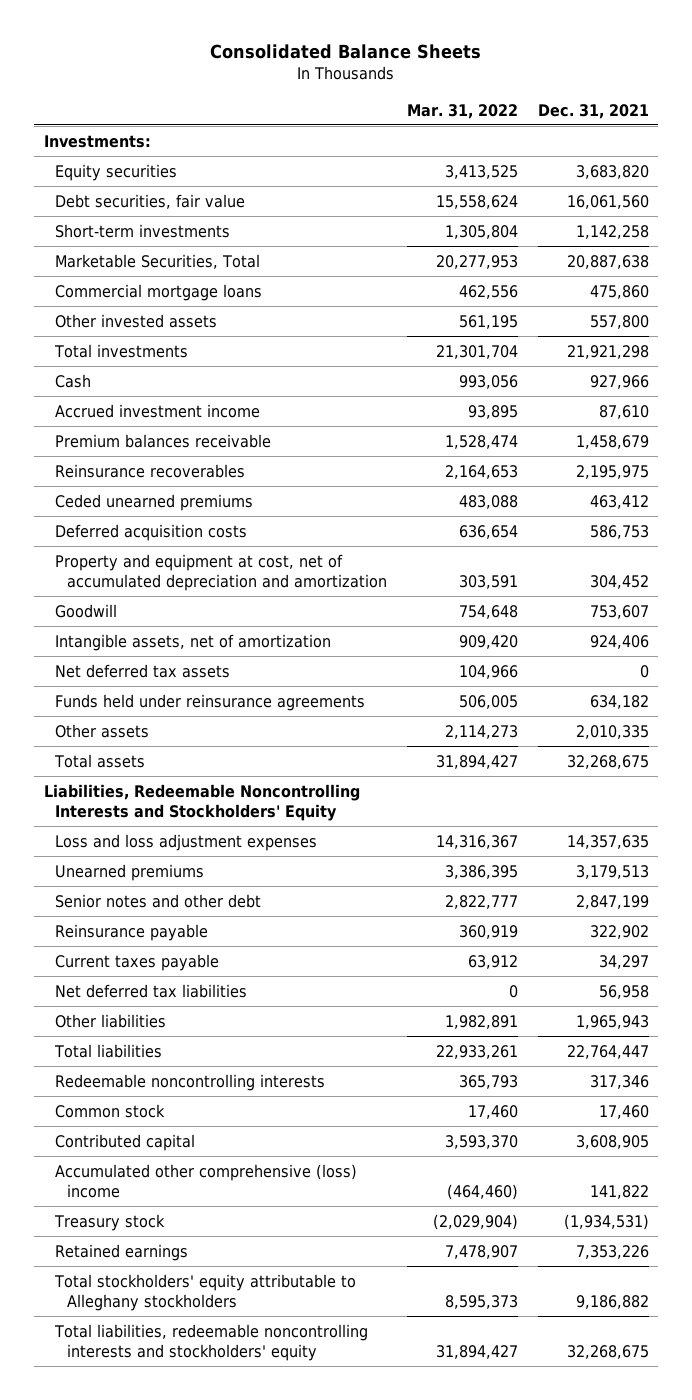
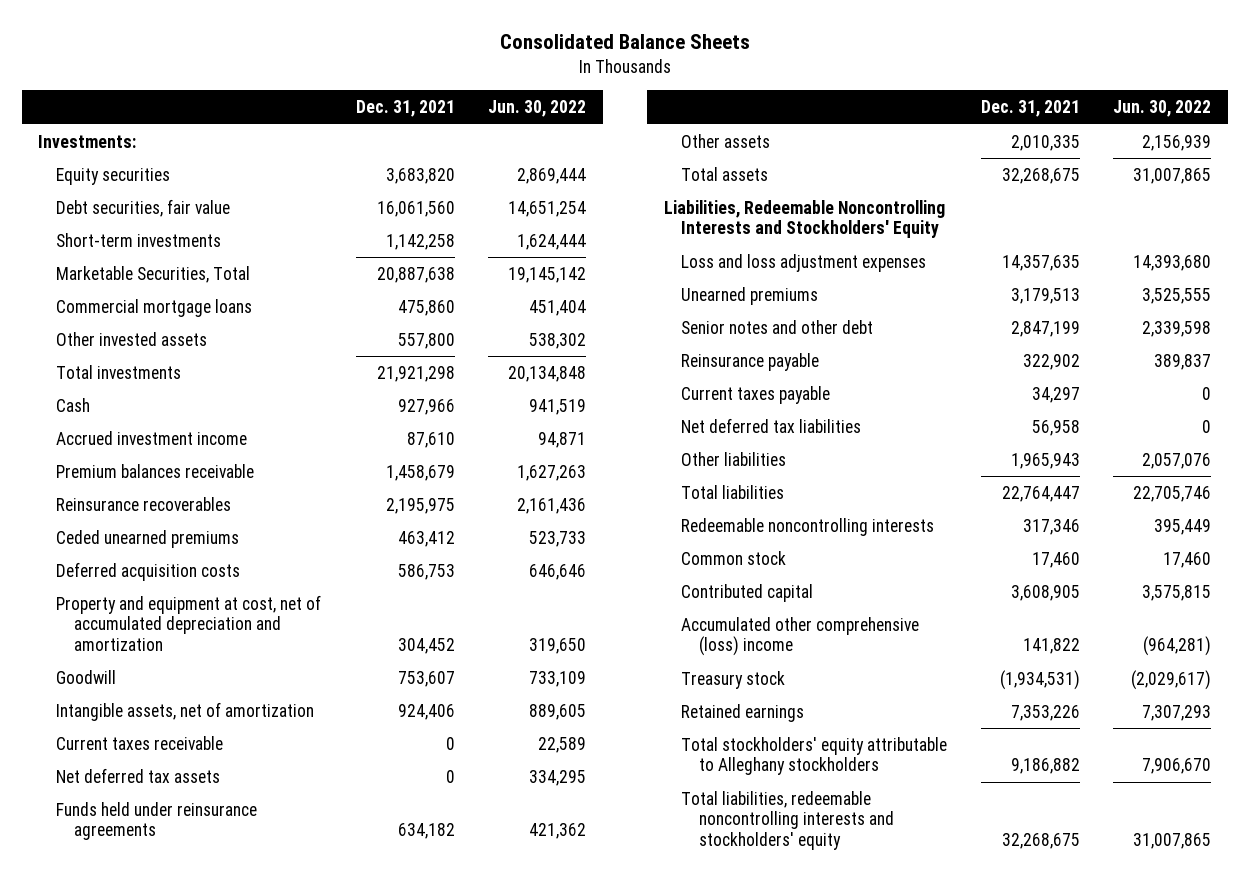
- | Mar. 31, 2022 | Dec. 31, 2021
+ | Dec. 31, 2021 | Jun. 30, 2022
+ Current taxes receivable | 0 | 22,589

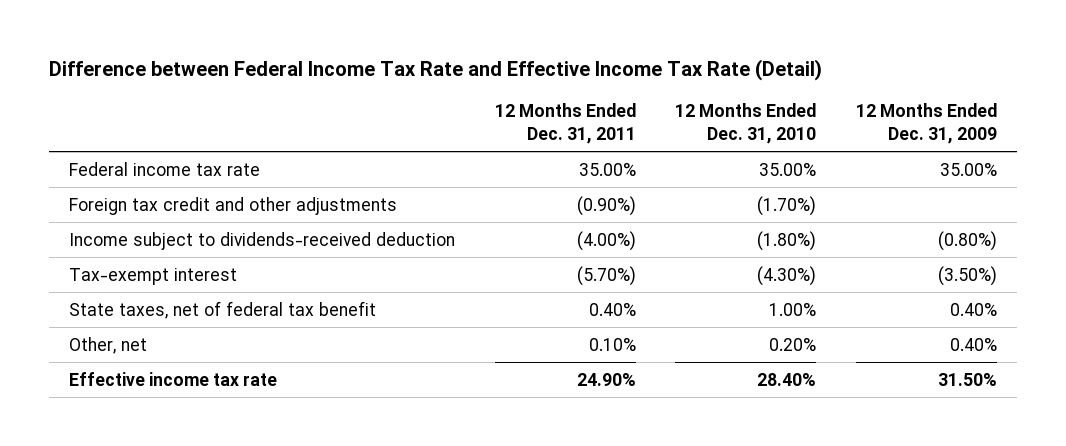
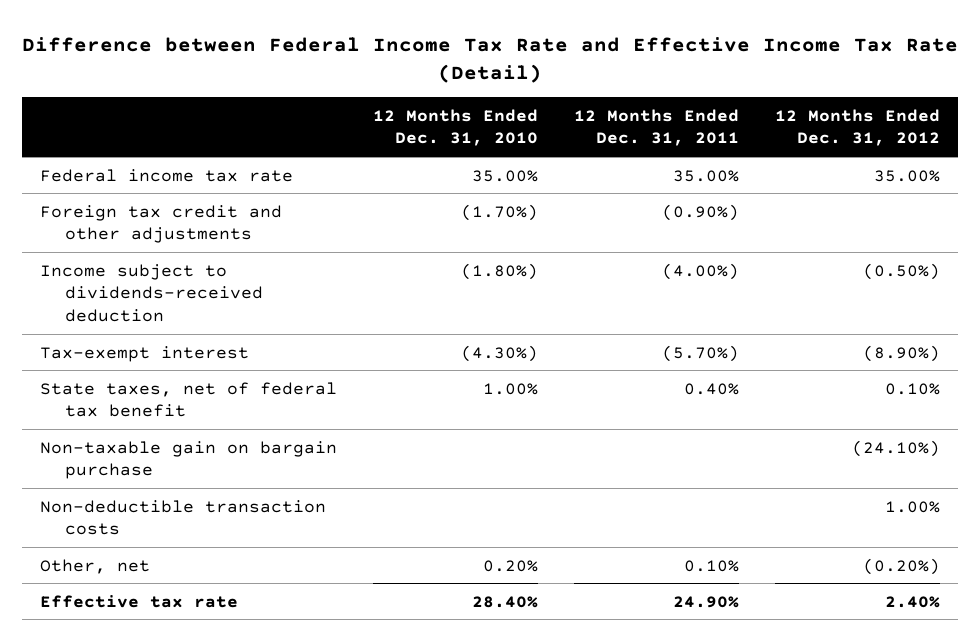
- | 12 Months Ended Dec. 31, 2011 | 12 Months Ended Dec. 31, 2010 | 12 Months Ended Dec. 31, 2009
+ | 12 Months Ended Dec. 31, 2010 | 12 Months Ended Dec. 31, 2011 | 12 Months Ended Dec. 31, 2012
+ Non-taxable gain on bargain purchase | | | (24.10%)
+ Non-deductible transaction costs | | | 1.00%
- Effective income tax rate | 24.90% | 28.40% | 31.50%
+ Effective tax rate | 28.40% | 24.90% | 2.40%

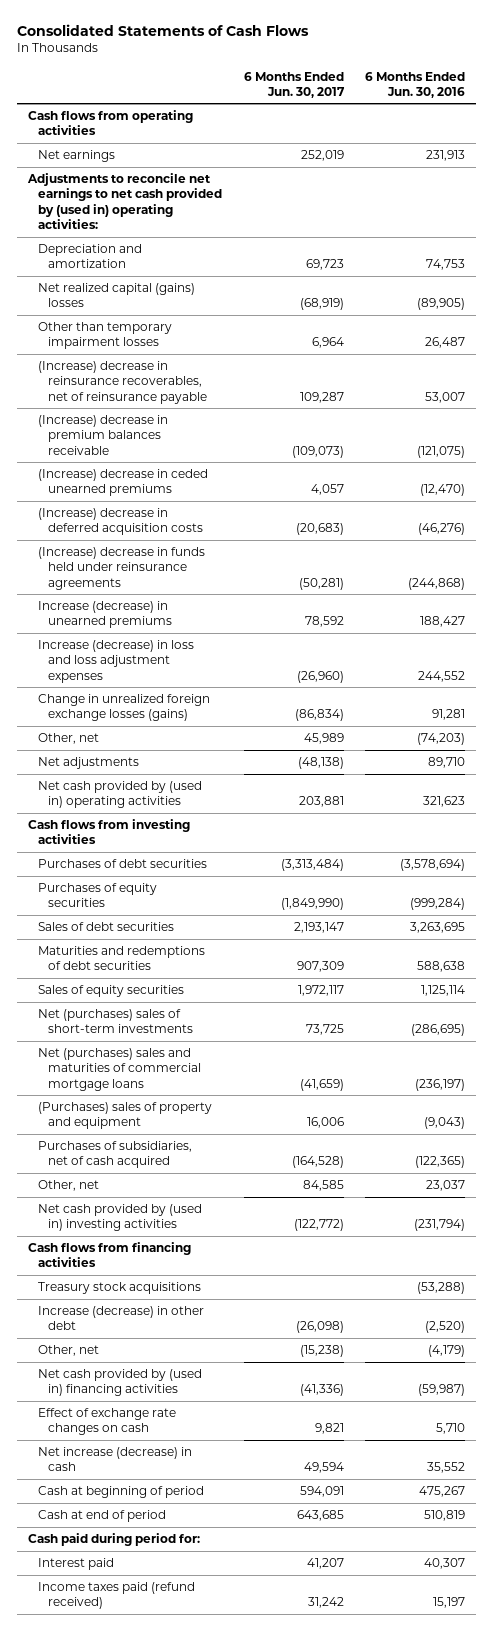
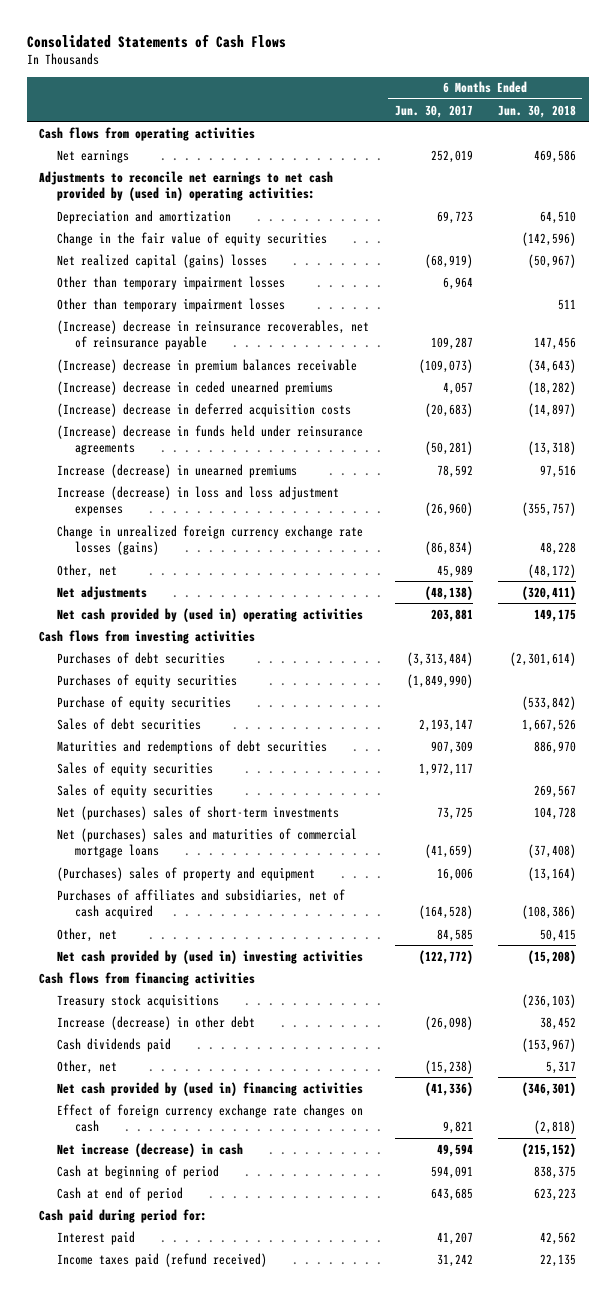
- | 6 Months Ended Jun. 30, 2017 | 6 Months Ended Jun. 30, 2016
+ | 6 Months Ended Jun. 30, 2017 | 6 Months Ended Jun. 30, 2018
+ Change in the fair value of equity securities | | (142,596)
+ Other than temporary impairment losses | | 511
- Change in unrealized foreign exchange losses (gains) | (86,834) | 91,281
+ Change in unrealized foreign currency exchange rate losses (gains) | (86,834) | 48,228
+ Purchase of equity securities | | (533,842)
+ Sales of equity securities | | 269,567
- Purchases of subsidiaries, net of cash acquired | (164,528) | (122,365)
+ Purchases of affiliates and subsidiaries, net of cash acquired | (164,528) | (108,386)
+ Cash dividends paid | | (153,967)
- Effect of exchange rate changes on cash | 9,821 | 5,710
+ Effect of foreign currency exchange rate changes on cash | 9,821 | (2,818)

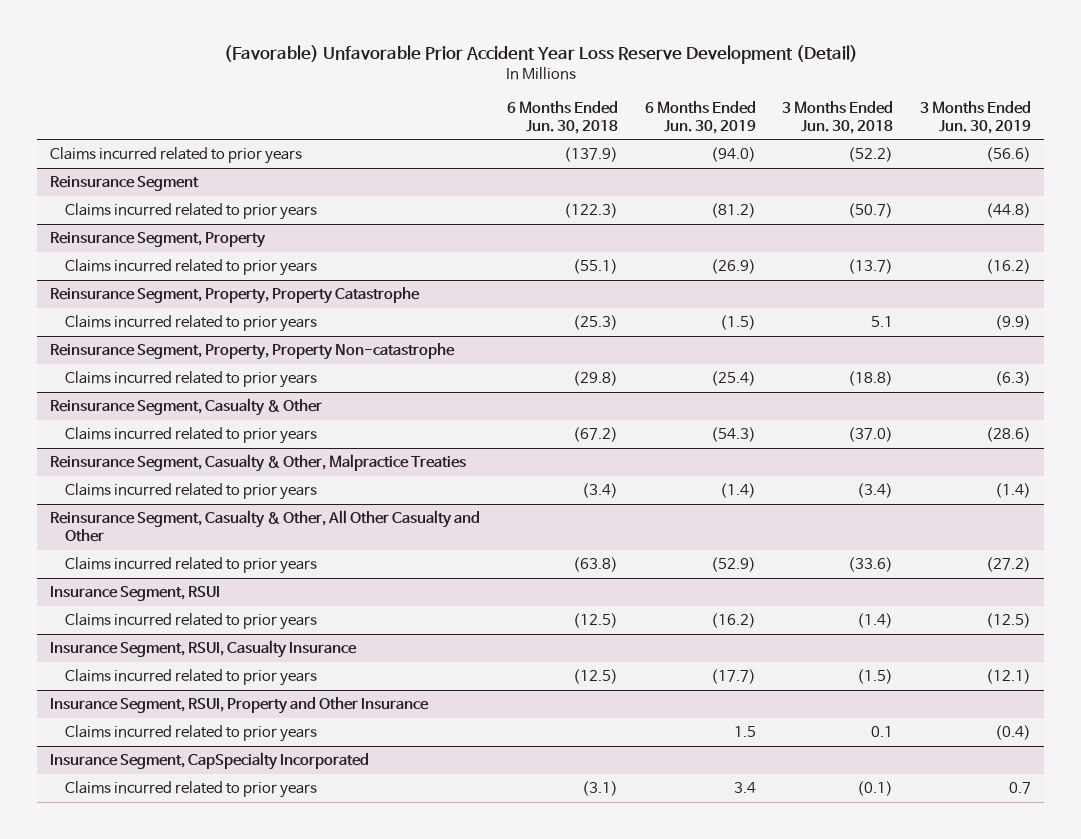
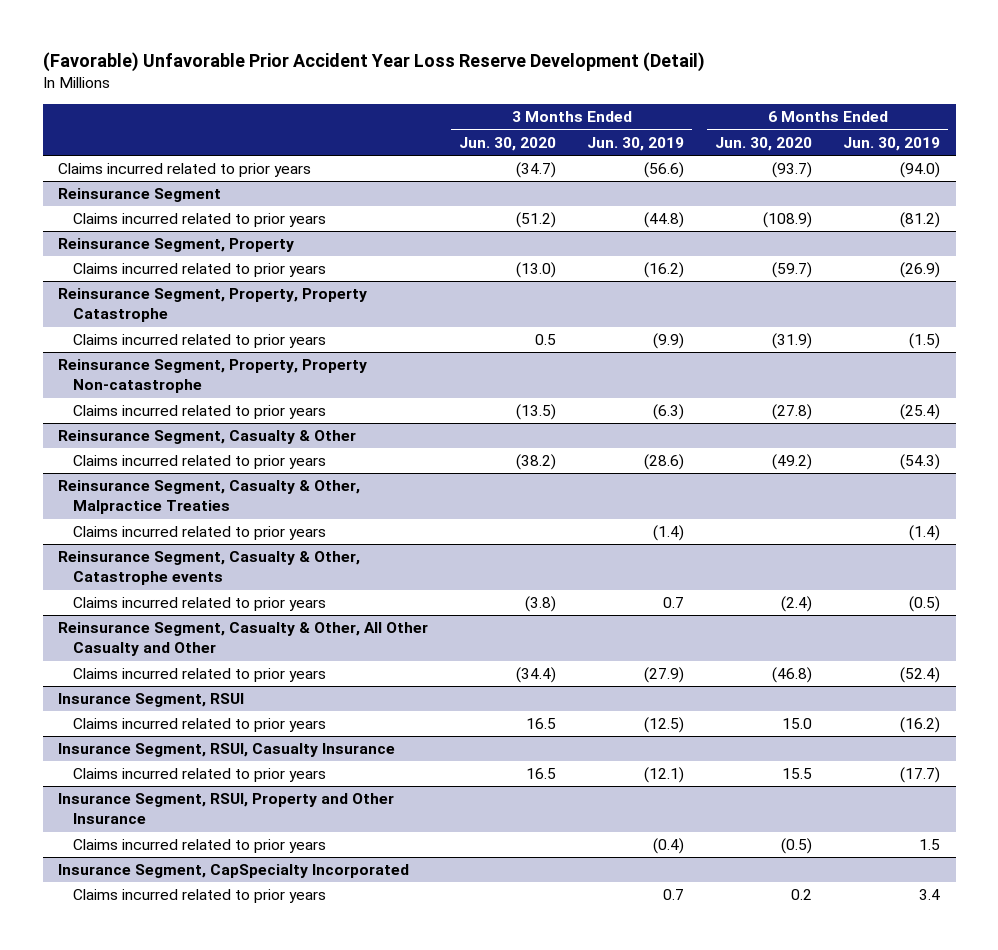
- | 6 Months Ended Jun. 30, 2018 | 6 Months Ended Jun. 30, 2019 | 3 Months Ended Jun. 30, 2018 | 3 Months Ended Jun. 30, 2019
+ | 3 Months Ended Jun. 30, 2020 | 3 Months Ended Jun. 30, 2019 | 6 Months Ended Jun. 30, 2020 | 6 Months Ended Jun. 30, 2019
+ Reinsurance Segment, Casualty & Other, Catastrophe events
+ Claims incurred related to prior years | (3.8) | 0.7 | (2.4) | (0.5)
@ Reinsurance Segment, Casualty & Other, All Other Casualty and Other
- Claims incurred related to prior years | (63.8) | (52.9) | (33.6) | (27.2)
+ Claims incurred related to prior years | (34.4) | (27.9) | (46.8) | (52.4)

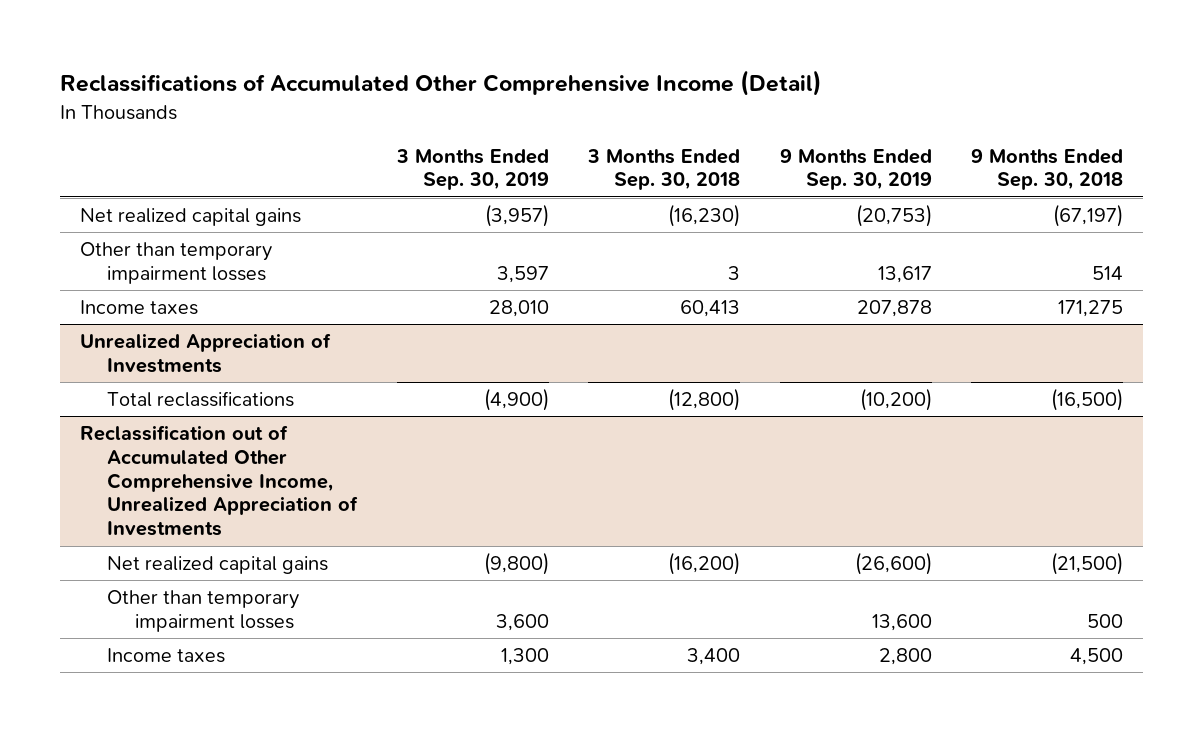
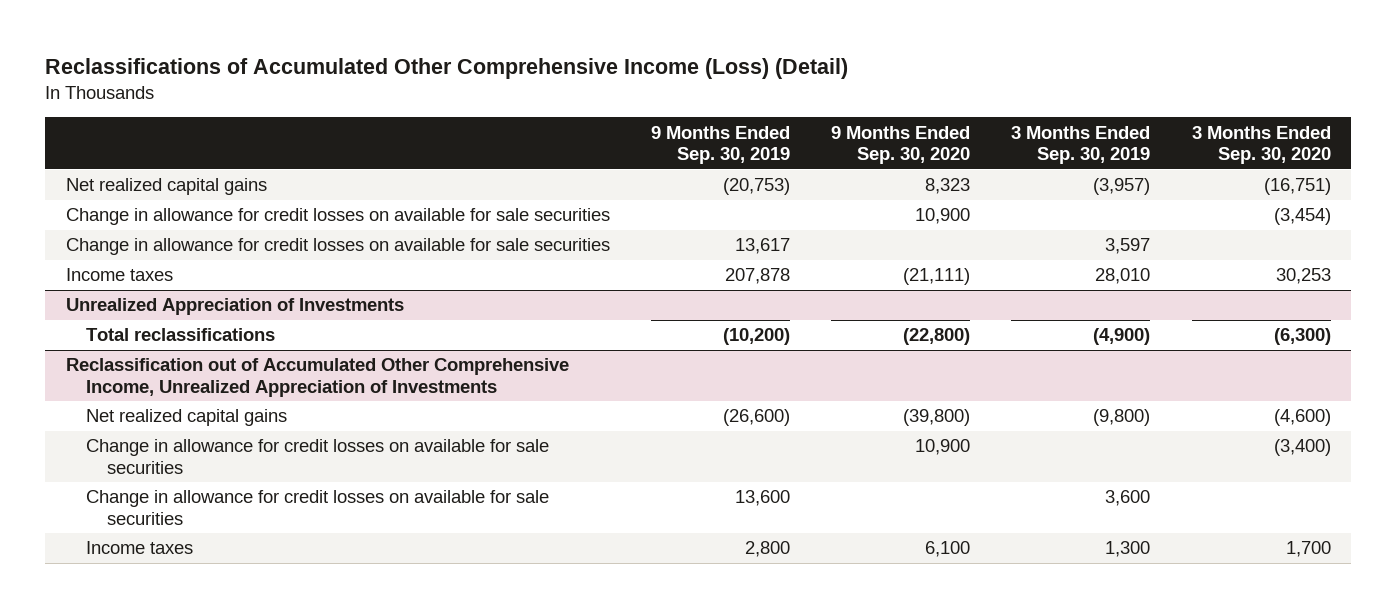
- Reclassifications of Accumulated Other Comprehensive Income (Detail)
+ Reclassifications of Accumulated Other Comprehensive Income (Loss) (Detail)
- | 3 Months Ended Sep. 30, 2019 | 3 Months Ended Sep. 30, 2018 | 9 Months Ended Sep. 30, 2019 | 9 Months Ended Sep. 30, 2018
+ | 9 Months Ended Sep. 30, 2019 | 9 Months Ended Sep. 30, 2020 | 3 Months Ended Sep. 30, 2019 | 3 Months Ended Sep. 30, 2020
- Other than temporary impairment losses | 3,597 | 3 | 13,617 | 514
+ Change in allowance for credit losses on available for sale securities | | 10,900 | | (3,454)
+ Change in allowance for credit losses on available for sale securities | 13,617 | | 3,597 |
@ Reclassification out of Accumulated Other Comprehensive Income, Unrealized Appreciation of Investments
- Other than temporary impairment losses | 3,600 | | 13,600 | 500
+ Change in allowance for credit losses on available for sale securities | | 10,900 | | (3,400)
+ Change in allowance for credit losses on available for sale securities | 13,600 | | 3,600 |

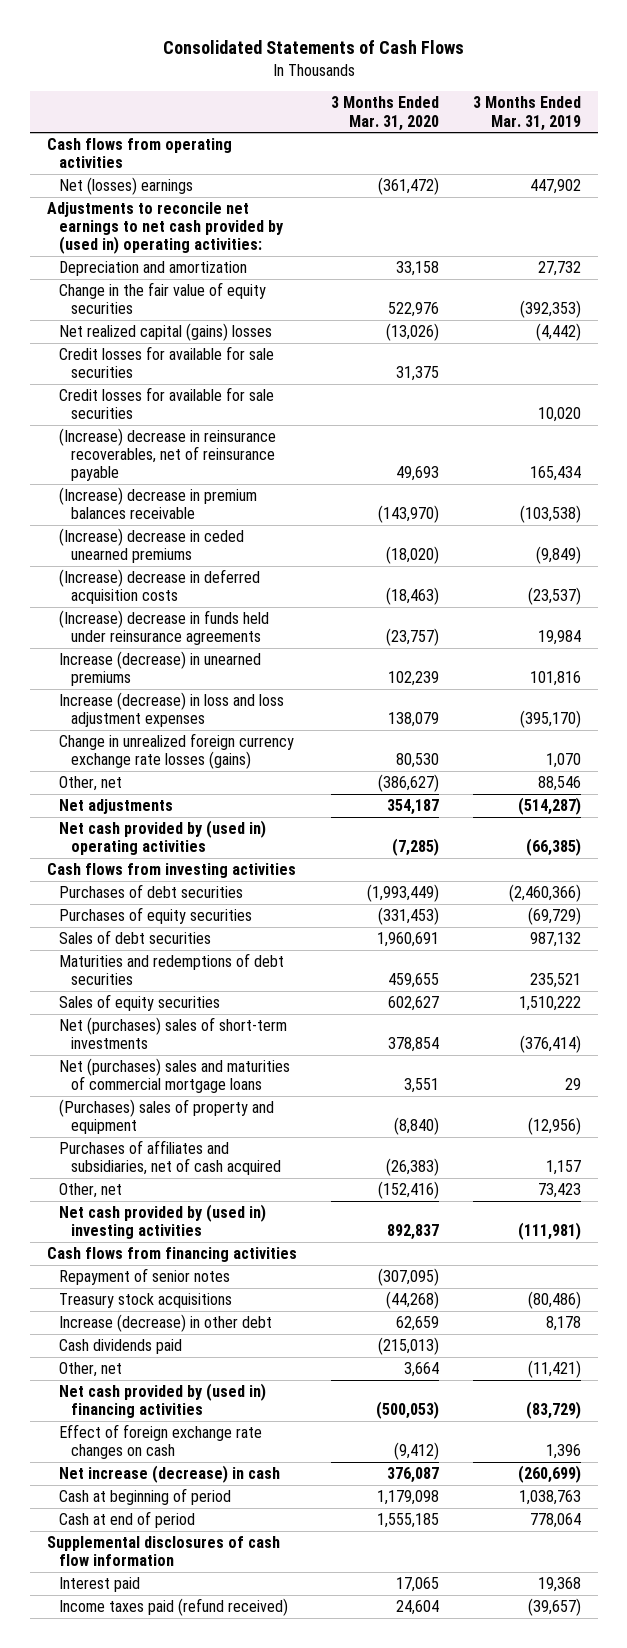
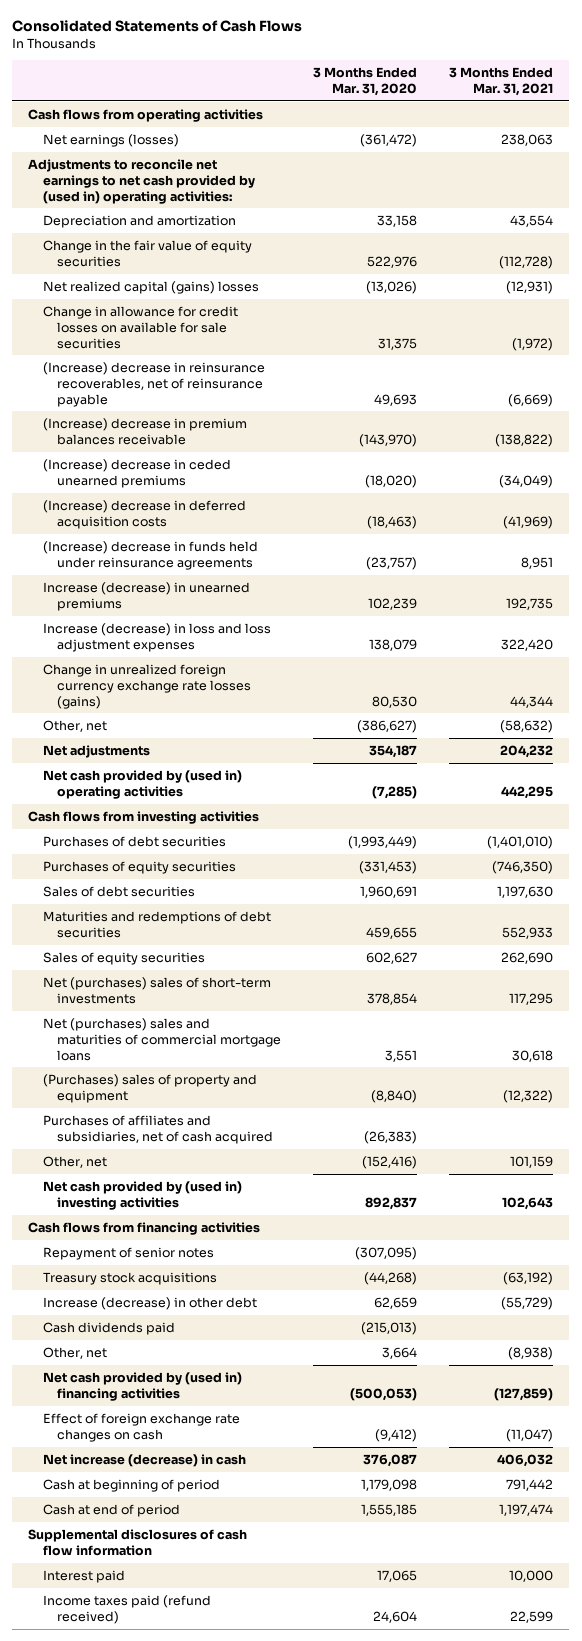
- | 3 Months Ended Mar. 31, 2020 | 3 Months Ended Mar. 31, 2019
+ | 3 Months Ended Mar. 31, 2020 | 3 Months Ended Mar. 31, 2021
- Net (losses) earnings | (361,472) | 447,902
+ Net earnings (losses) | (361,472) | 238,063
- Credit losses for available for sale securities | 31,375 |
- Credit losses for available for sale securities | | 10,020
+ Change in allowance for credit losses on available for sale securities | 31,375 | (1,972)

